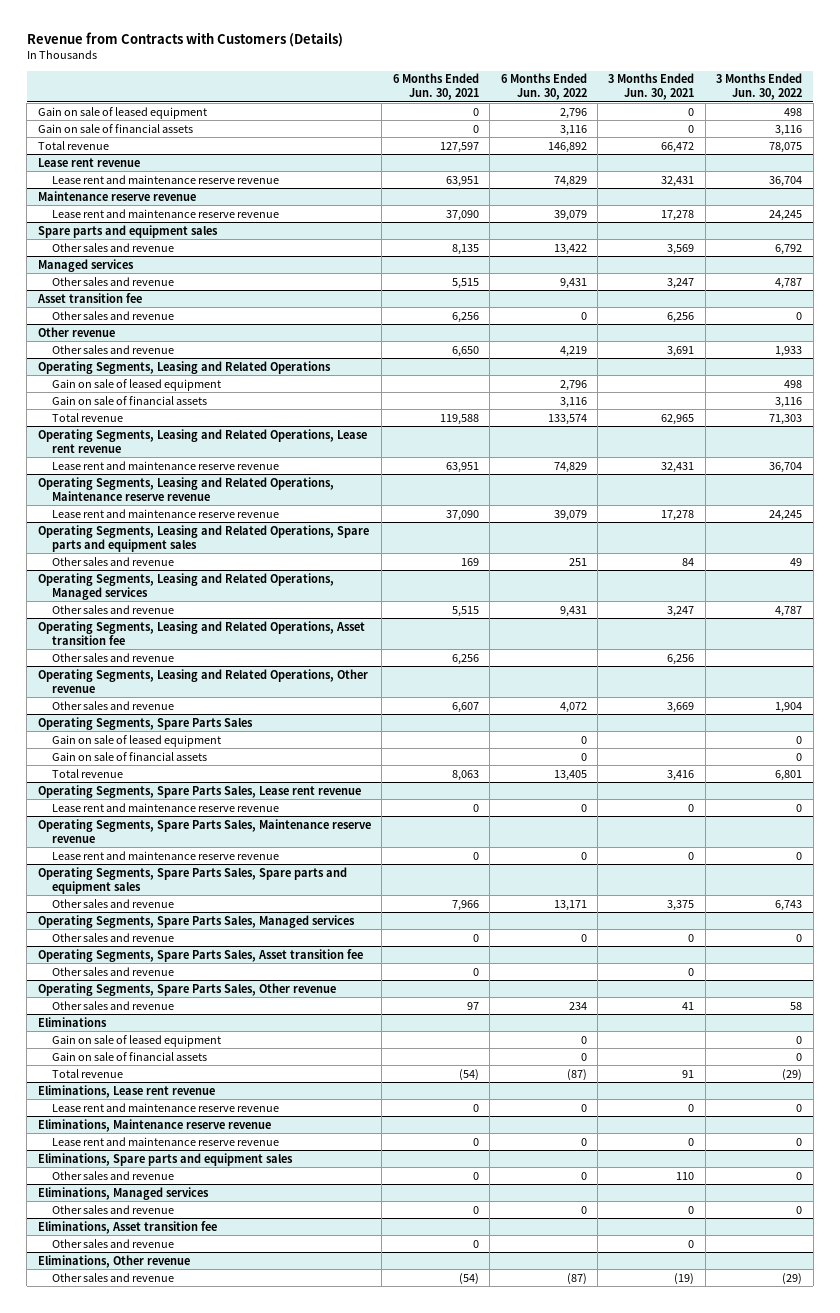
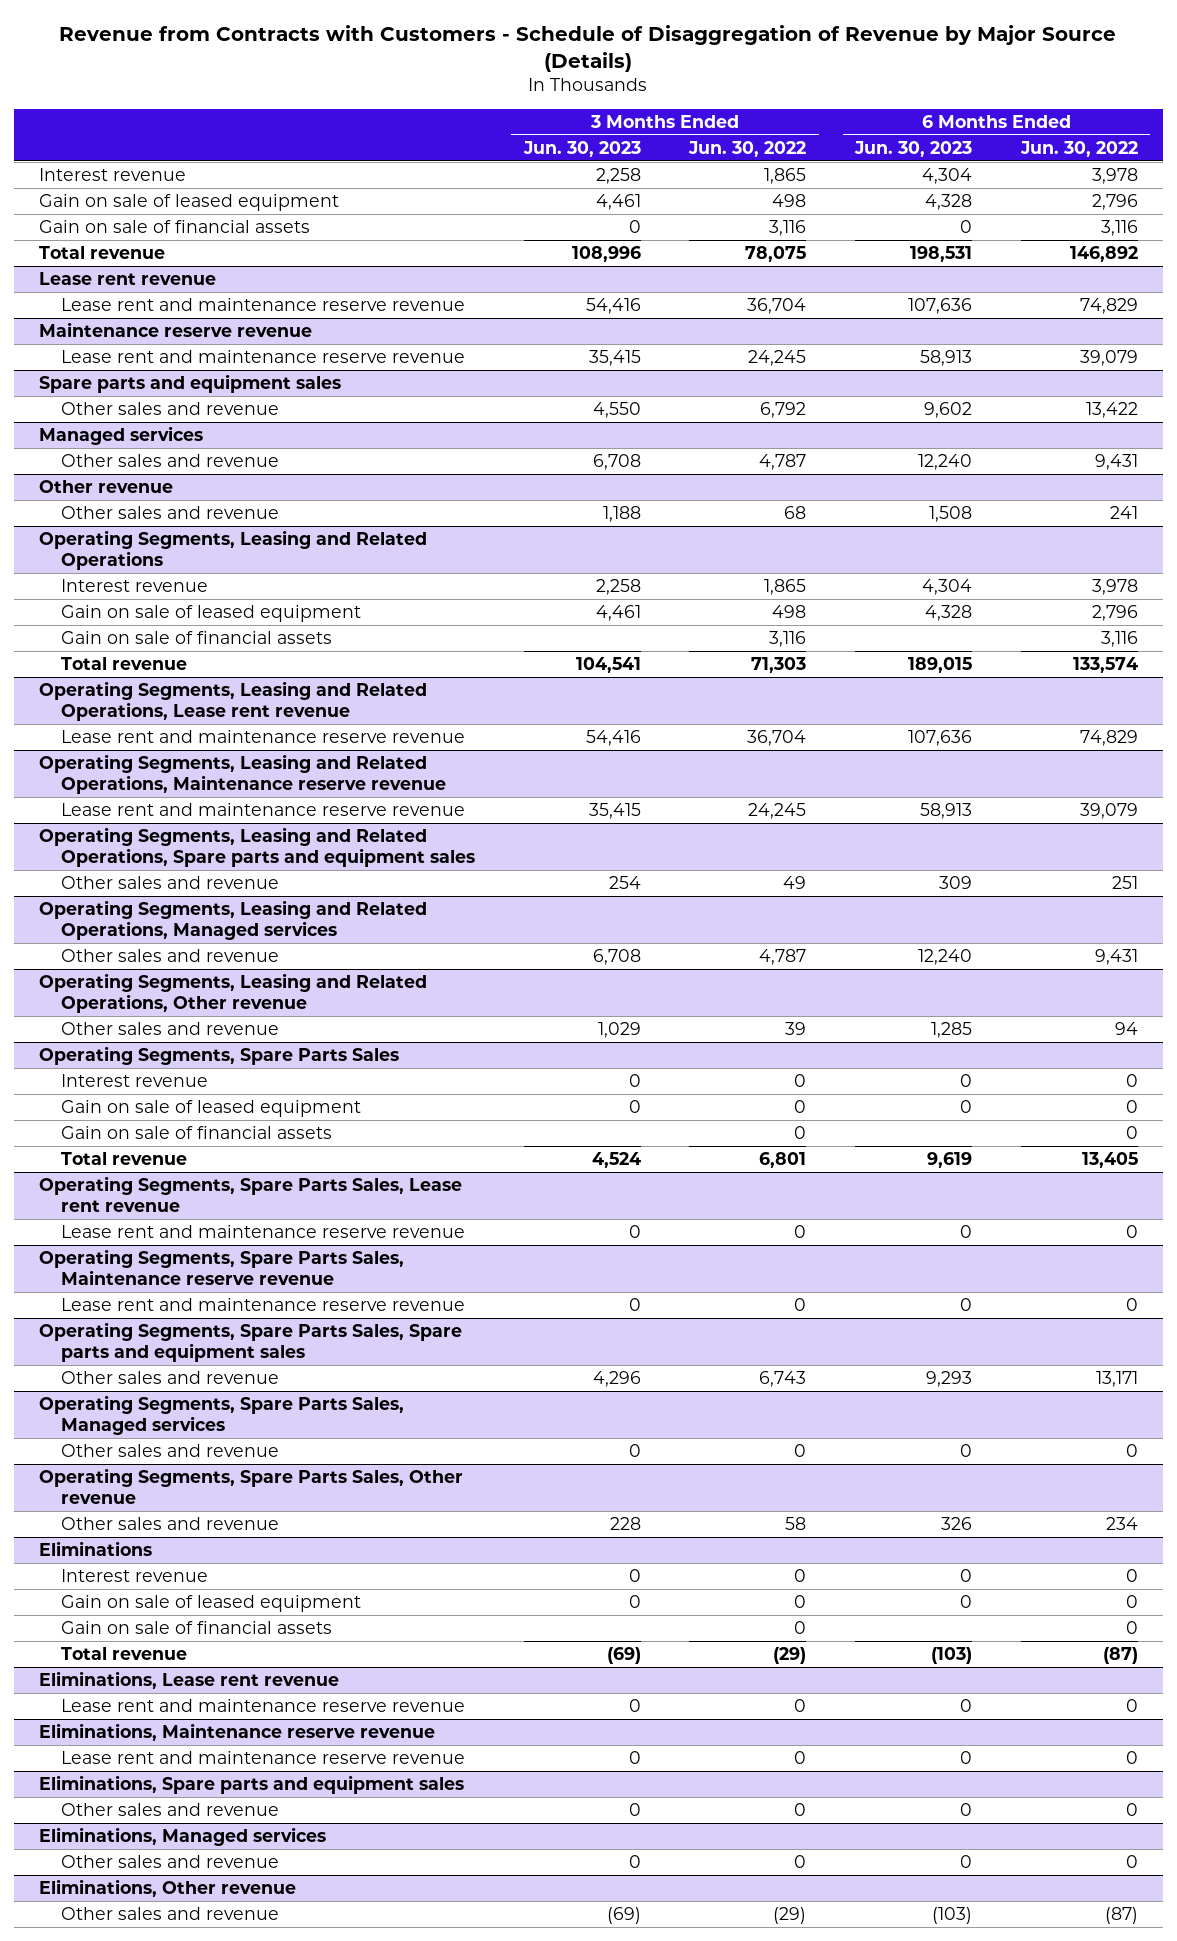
- Revenue from Contracts with Customers (Details)
+ Revenue from Contracts with Customers - Schedule of Disaggregation of Revenue by Major Source (Details)
- | 6 Months Ended Jun. 30, 2021 | 6 Months Ended Jun. 30, 2022 | 3 Months Ended Jun. 30, 2021 | 3 Months Ended Jun. 30, 2022
+ | 3 Months Ended Jun. 30, 2023 | 3 Months Ended Jun. 30, 2022 | 6 Months Ended Jun. 30, 2023 | 6 Months Ended Jun. 30, 2022
+ Interest revenue | 2,258 | 1,865 | 4,304 | 3,978
- Asset transition fee
- Other sales and revenue | 6,256 | 0 | 6,256 | 0
@ Other revenue
- Other sales and revenue | 6,650 | 4,219 | 3,691 | 1,933
+ Other sales and revenue | 1,188 | 68 | 1,508 | 241
@ Operating Segments, Leasing and Related Operations
+ Interest revenue | 2,258 | 1,865 | 4,304 | 3,978
- Operating Segments, Leasing and Related Operations, Asset transition fee
- Other sales and revenue | 6,256 | | 6,256 |
@ Operating Segments, Leasing and Related Operations, Other revenue
- Other sales and revenue | 6,607 | 4,072 | 3,669 | 1,904
+ Other sales and revenue | 1,029 | 39 | 1,285 | 94
@ Operating Segments, Spare Parts Sales
+ Interest revenue | 0 | 0 | 0 | 0
- Operating Segments, Spare Parts Sales, Asset transition fee
- Other sales and revenue | 0 | | 0 |
@ Eliminations
+ Interest revenue | 0 | 0 | 0 | 0
- Eliminations, Asset transition fee
- Other sales and revenue | 0 | | 0 |

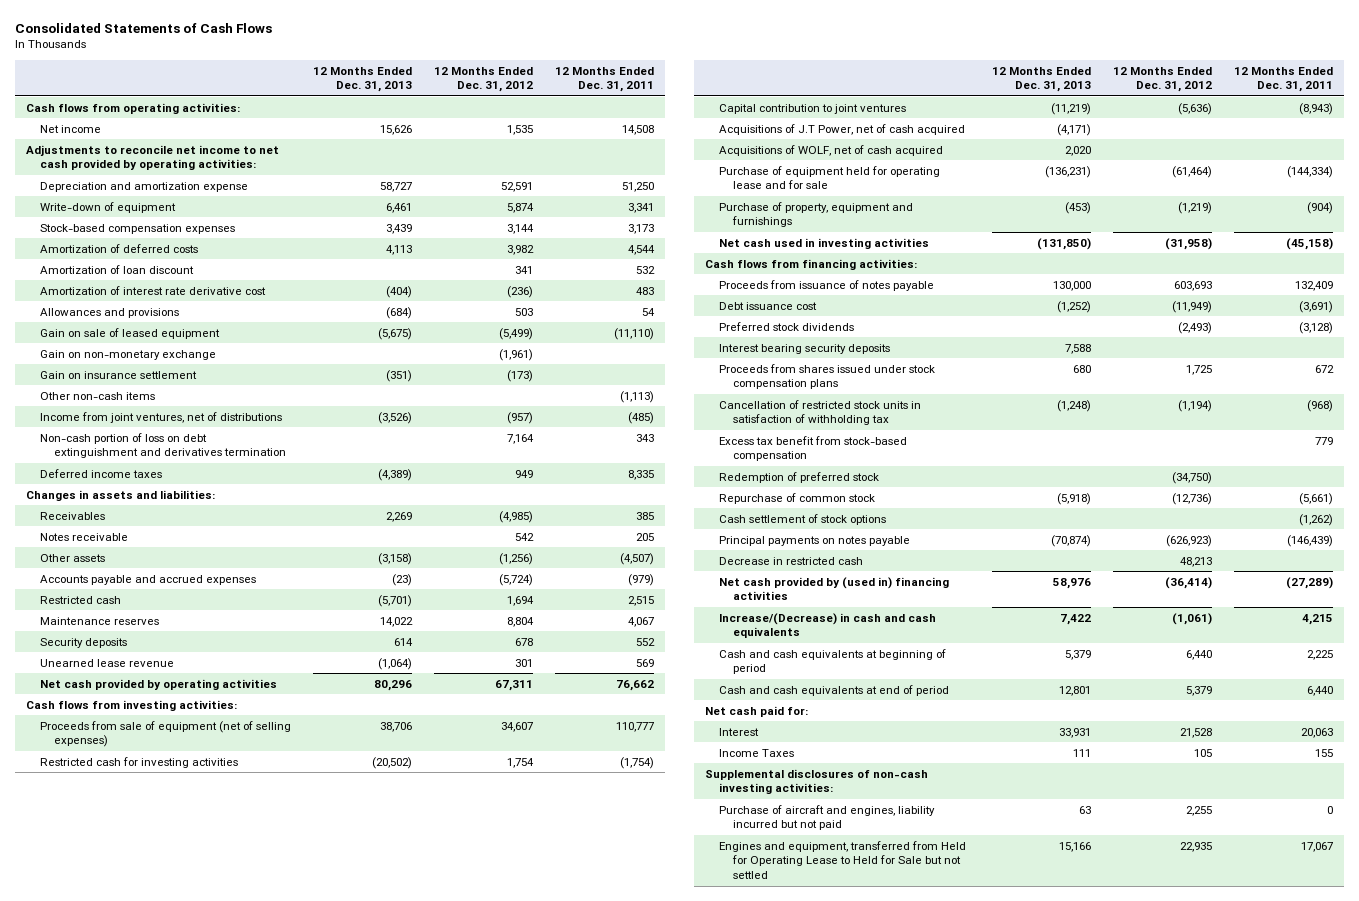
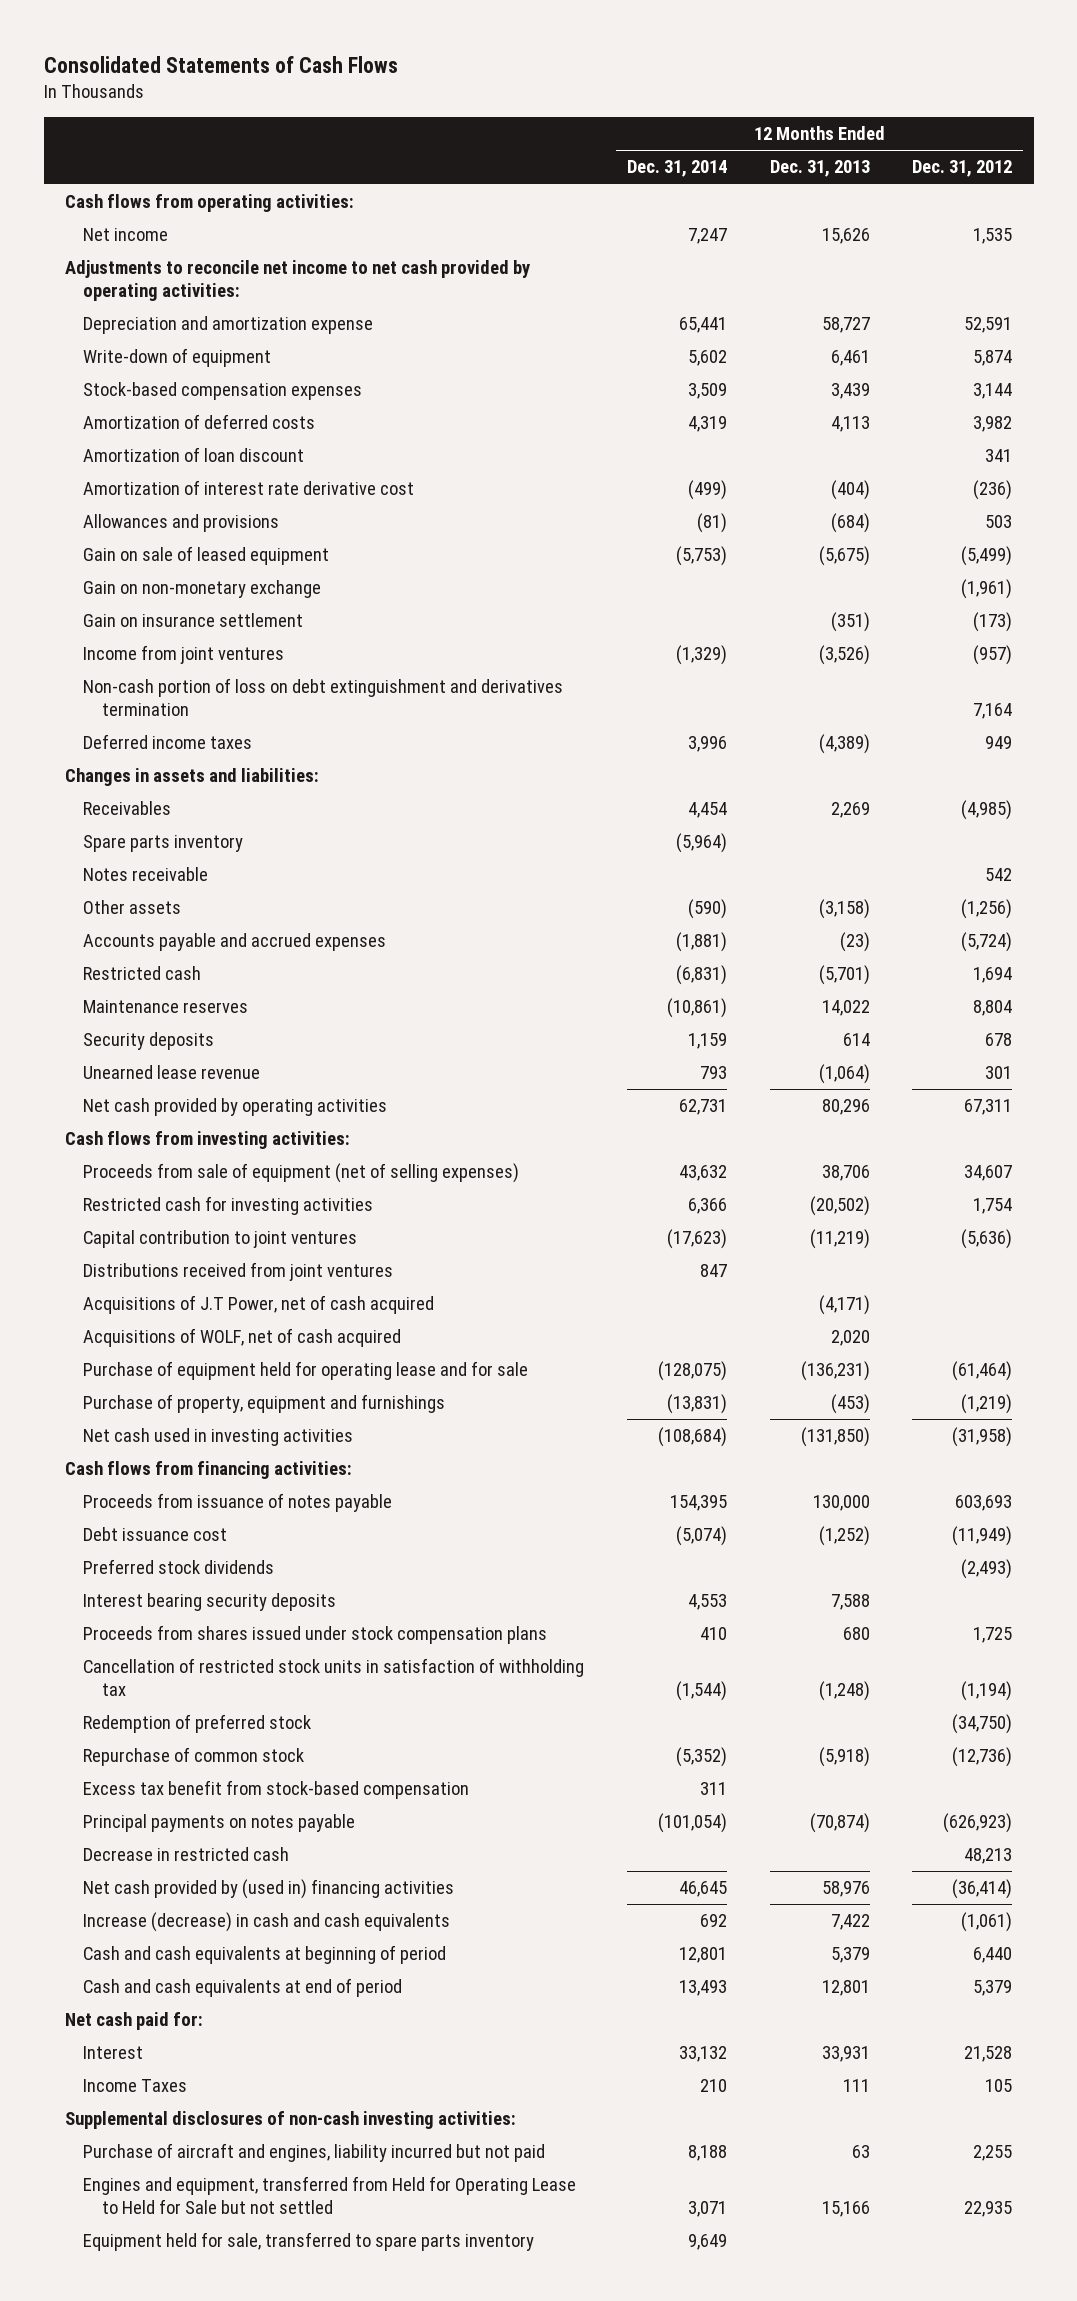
- | 12 Months Ended Dec. 31, 2013 | 12 Months Ended Dec. 31, 2012 | 12 Months Ended Dec. 31, 2011
+ | 12 Months Ended Dec. 31, 2014 | 12 Months Ended Dec. 31, 2013 | 12 Months Ended Dec. 31, 2012
- Other non-cash items | | | (1,113)
- Income from joint ventures, net of distributions | (3,526) | (957) | (485)
+ Income from joint ventures | (1,329) | (3,526) | (957)
+ Spare parts inventory | (5,964) | |
+ Distributions received from joint ventures | 847 | |
- Cash settlement of stock options | | | (1,262)
moved down: Excess tax benefit from stock-based compensation | 311 | |
- Increase/(Decrease) in cash and cash equivalents | 7,422 | (1,061) | 4,215
+ Increase (decrease) in cash and cash equivalents | 692 | 7,422 | (1,061)
+ Equipment held for sale, transferred to spare parts inventory | 9,649 | |

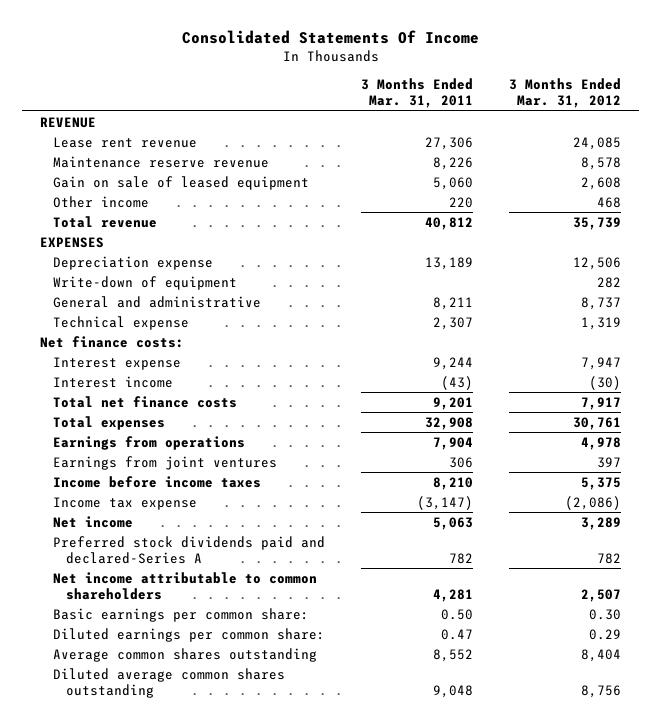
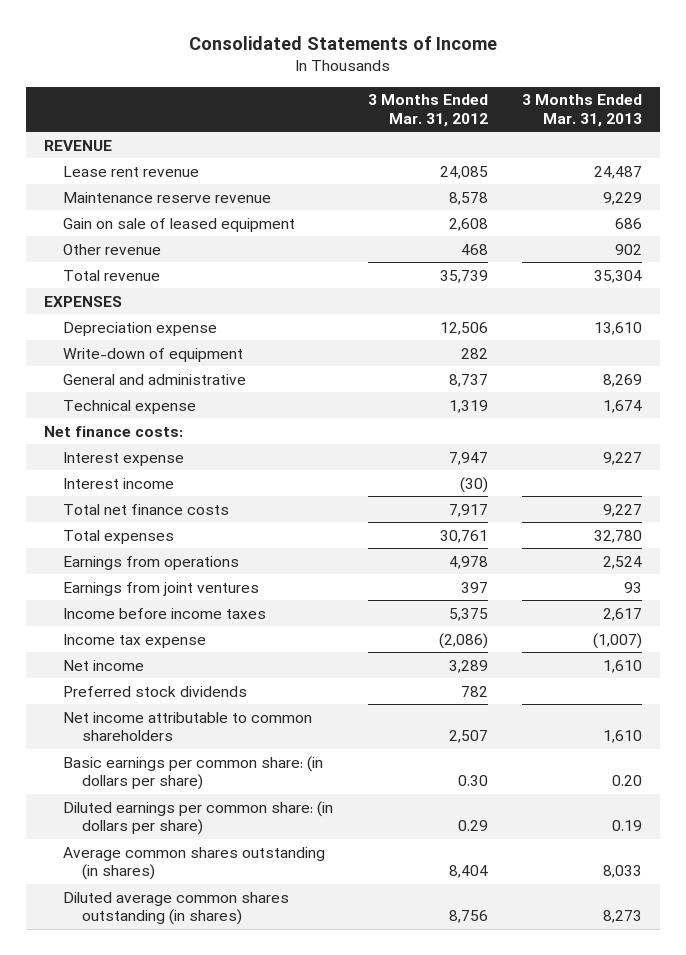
- Consolidated Statements Of Income
+ Consolidated Statements of Income
- | 3 Months Ended Mar. 31, 2011 | 3 Months Ended Mar. 31, 2012
+ | 3 Months Ended Mar. 31, 2012 | 3 Months Ended Mar. 31, 2013
- Other income | 220 | 468
+ Other revenue | 468 | 902
- Preferred stock dividends paid and declared-Series A | 782 | 782
+ Preferred stock dividends | 782 |
- Basic earnings per common share: | 0.50 | 0.30
- Diluted earnings per common share: | 0.47 | 0.29
- Average common shares outstanding | 8,552 | 8,404
- Diluted average common shares outstanding | 9,048 | 8,756
+ Basic earnings per common share: (in dollars per share) | 0.30 | 0.20
+ Diluted earnings per common share: (in dollars per share) | 0.29 | 0.19
+ Average common shares outstanding (in shares) | 8,404 | 8,033
+ Diluted average common shares outstanding (in shares) | 8,756 | 8,273

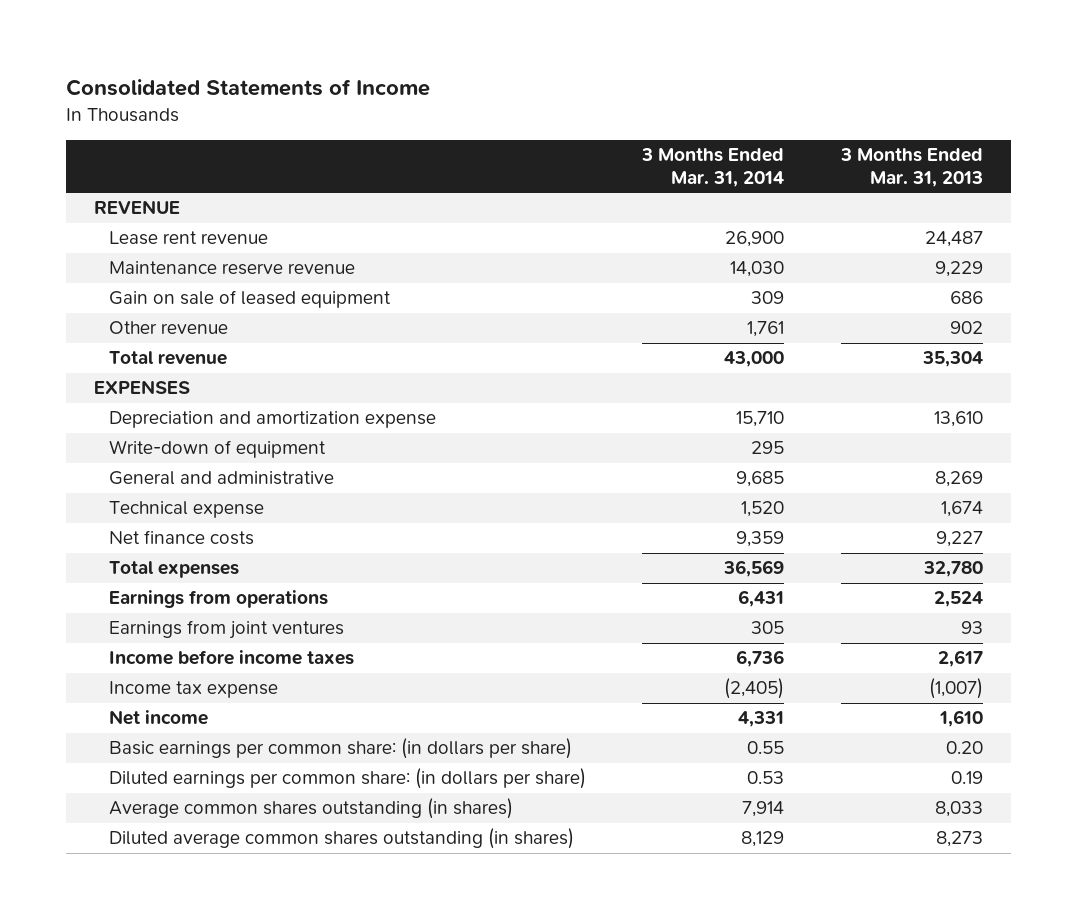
- | 3 Months Ended Mar. 31, 2012 | 3 Months Ended Mar. 31, 2013
+ | 3 Months Ended Mar. 31, 2014 | 3 Months Ended Mar. 31, 2013
- Depreciation expense | 12,506 | 13,610
+ Depreciation and amortization expense | 15,710 | 13,610
- Net finance costs:
- Interest expense | 7,947 | 9,227
- Interest income | (30) |
- Total net finance costs | 7,917 | 9,227
+ Net finance costs | 9,359 | 9,227
- Preferred stock dividends | 782 |
- Net income attributable to common shareholders | 2,507 | 1,610

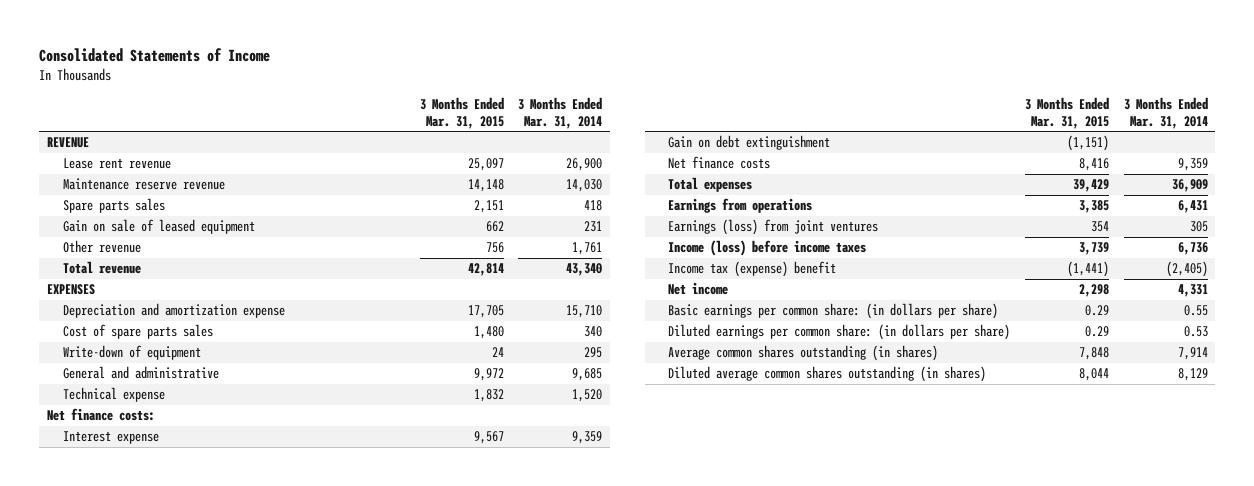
- | 3 Months Ended Mar. 31, 2014 | 3 Months Ended Mar. 31, 2013
+ | 3 Months Ended Mar. 31, 2015 | 3 Months Ended Mar. 31, 2014
- Gain on sale of leased equipment | 309 | 686
+ Spare parts sales | 2,151 | 418
+ Gain on sale of leased equipment | 662 | 231
- Total revenue | 43,000 | 35,304
+ Total revenue | 42,814 | 43,340
+ Cost of spare parts sales | 1,480 | 340
+ Net finance costs:
+ Interest expense | 9,567 | 9,359
+ Gain on debt extinguishment | (1,151) |
- Total expenses | 36,569 | 32,780
+ Total expenses | 39,429 | 36,909
- Earnings from joint ventures | 305 | 93
- Income before income taxes | 6,736 | 2,617
- Income tax expense | (2,405) | (1,007)
+ Earnings (loss) from joint ventures | 354 | 305
+ Income (loss) before income taxes | 3,739 | 6,736
+ Income tax (expense) benefit | (1,441) | (2,405)

